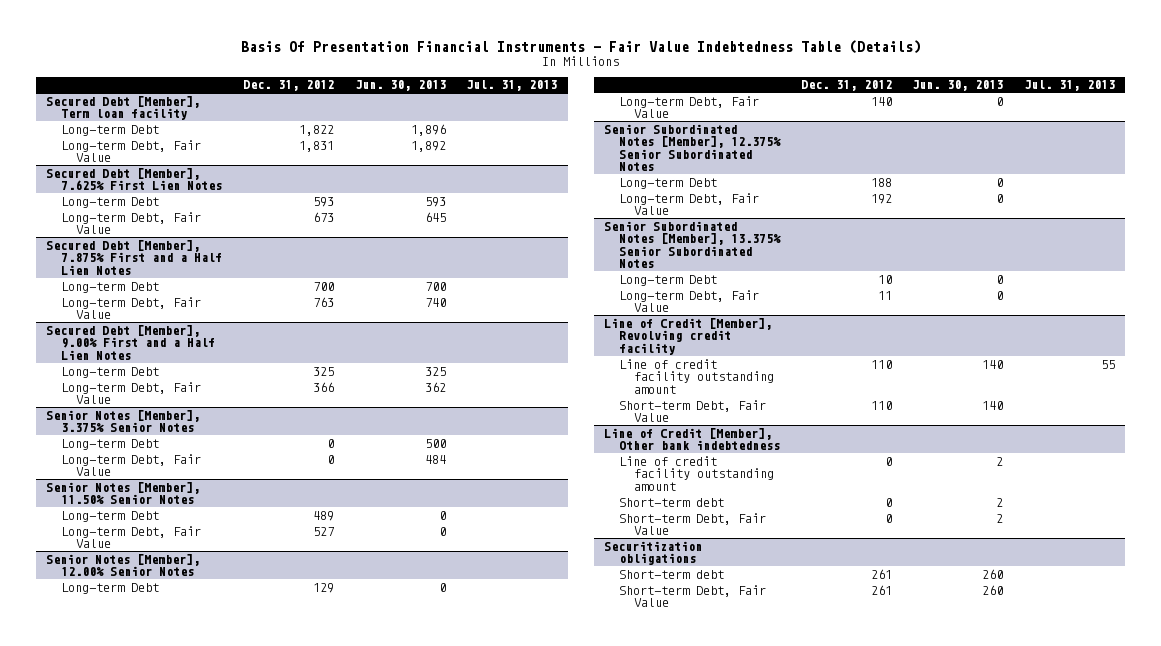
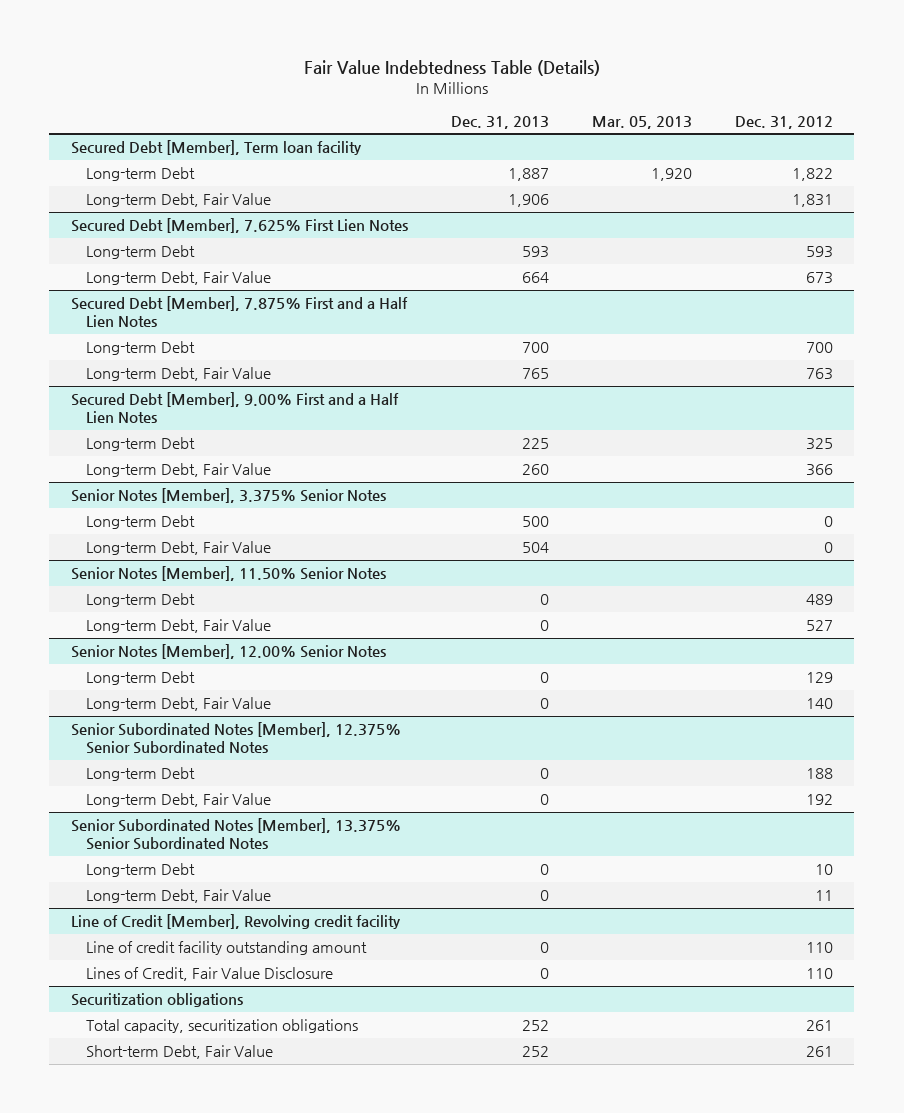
- Basis Of Presentation Financial Instruments - Fair Value Indebtedness Table (Details)
+ Fair Value Indebtedness Table (Details)
- | Dec. 31, 2012 | Jun. 30, 2013 | Jul. 31, 2013
+ | Dec. 31, 2013 | Mar. 05, 2013 | Dec. 31, 2012
@ Line of Credit [Member], Revolving credit facility
- Short-term Debt, Fair Value | 110 | 140 |
- Line of Credit [Member], Other bank indebtedness
- Line of credit facility outstanding amount | 0 | 2 |
- Short-term debt | 0 | 2 |
- Short-term Debt, Fair Value | 0 | 2 |
@ Line of Credit [Member], Revolving credit facility
+ Lines of Credit, Fair Value Disclosure | 0 | | 110
@ Securitization obligations
- Short-term debt | 261 | 260 |
+ Total capacity, securitization obligations | 252 | | 261

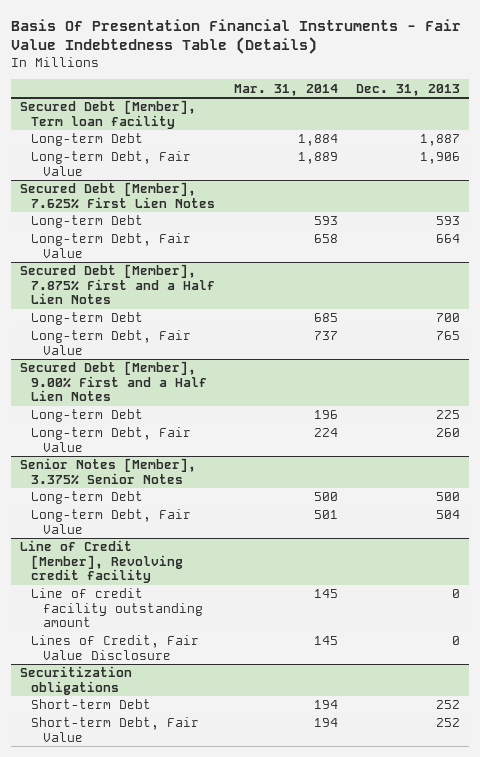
- Fair Value Indebtedness Table (Details)
+ Basis Of Presentation Financial Instruments - Fair Value Indebtedness Table (Details)
- | Dec. 31, 2013 | Mar. 05, 2013 | Dec. 31, 2012
+ | Mar. 31, 2014 | Dec. 31, 2013
- Senior Notes [Member], 11.50% Senior Notes
- Long-term Debt | 0 | | 489
- Long-term Debt, Fair Value | 0 | | 527
- Senior Notes [Member], 12.00% Senior Notes
- Long-term Debt | 0 | | 129
- Long-term Debt, Fair Value | 0 | | 140
- Senior Subordinated Notes [Member], 12.375% Senior Subordinated Notes
- Long-term Debt | 0 | | 188
- Long-term Debt, Fair Value | 0 | | 192
- Senior Subordinated Notes [Member], 13.375% Senior Subordinated Notes
- Long-term Debt | 0 | | 10
- Long-term Debt, Fair Value | 0 | | 11
@ Securitization obligations
- Total capacity, securitization obligations | 252 | | 261
+ Short-term Debt | 194 | 252

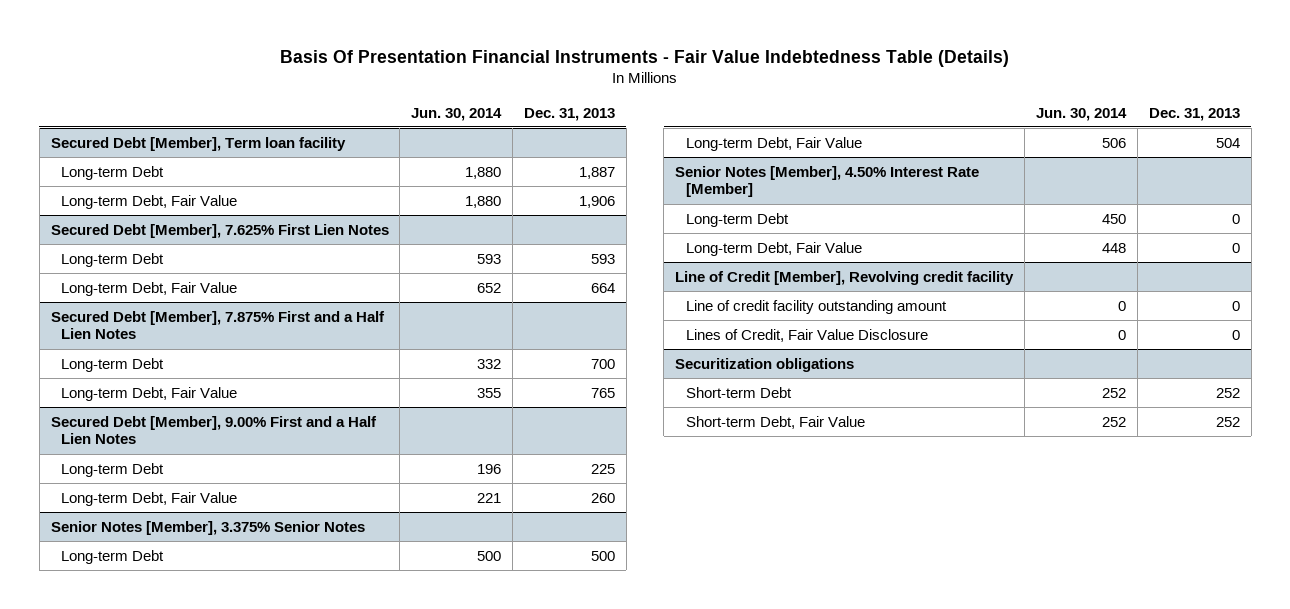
- | Mar. 31, 2014 | Dec. 31, 2013
+ | Jun. 30, 2014 | Dec. 31, 2013
+ Senior Notes [Member], 4.50% Interest Rate [Member]
+ Long-term Debt | 450 | 0
+ Long-term Debt, Fair Value | 448 | 0

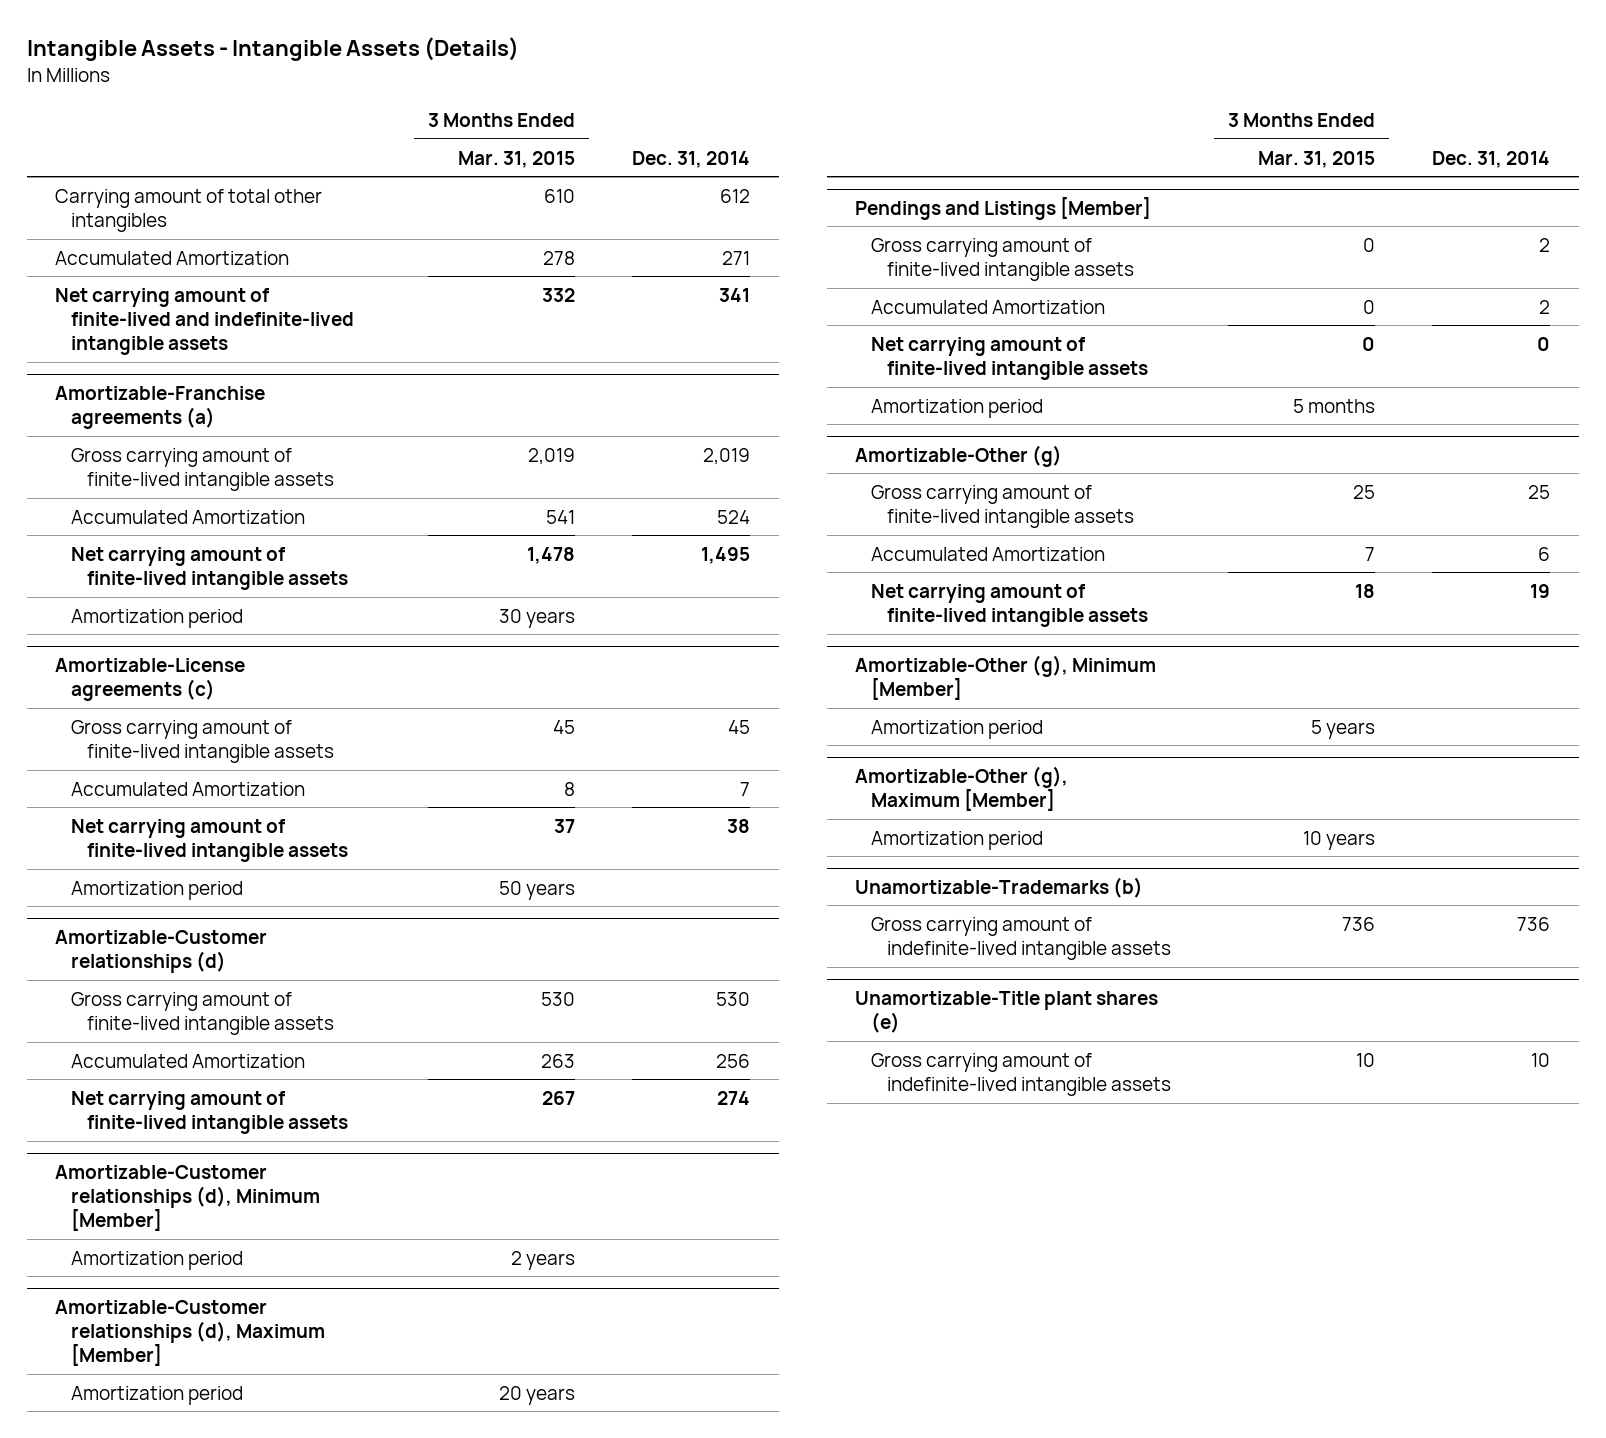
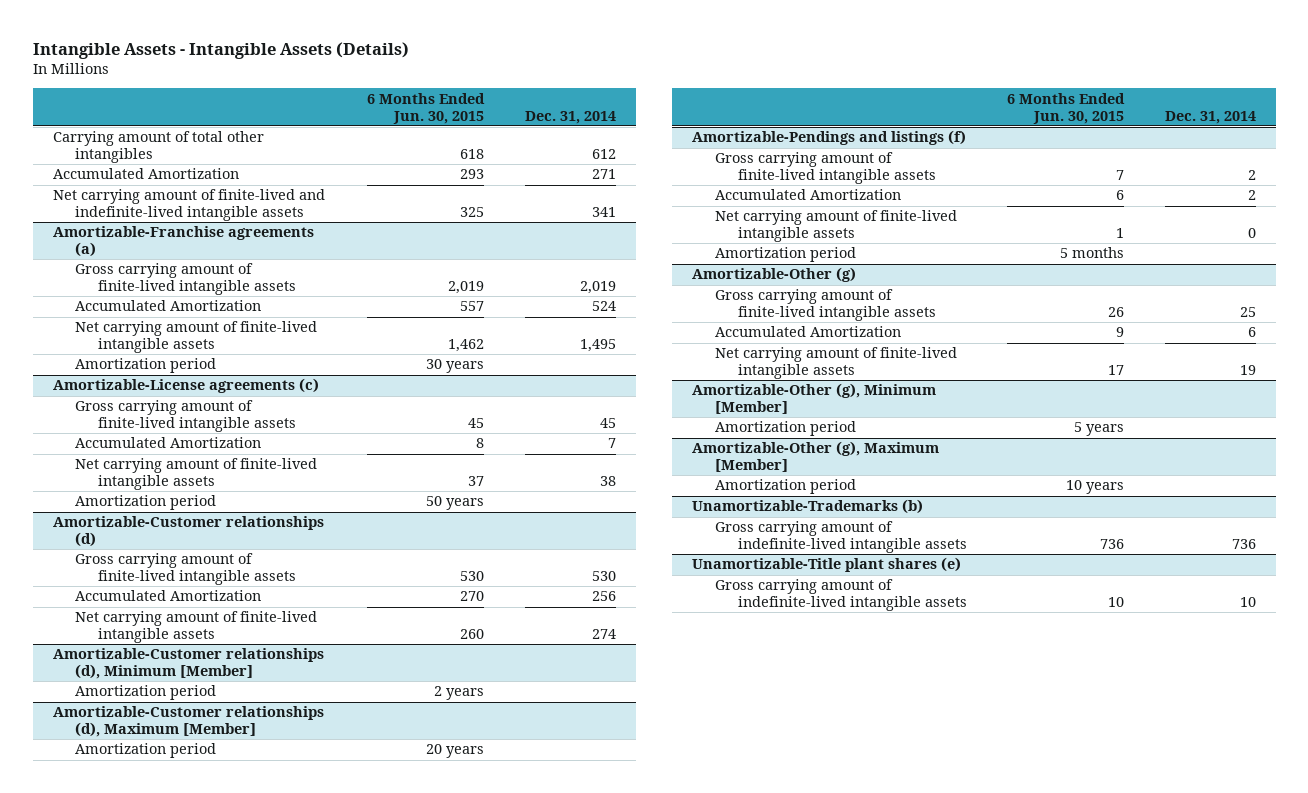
- | 3 Months Ended Mar. 31, 2015 | Dec. 31, 2014
+ | 6 Months Ended Jun. 30, 2015 | Dec. 31, 2014
- Pendings and Listings [Member]
+ Amortizable-Pendings and listings (f)

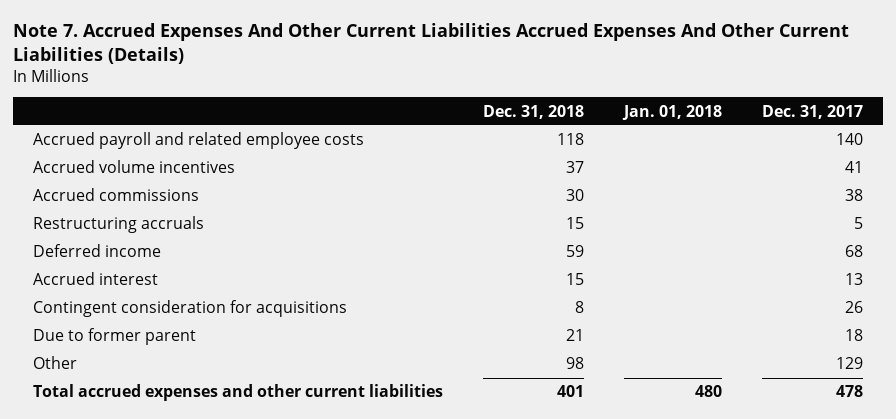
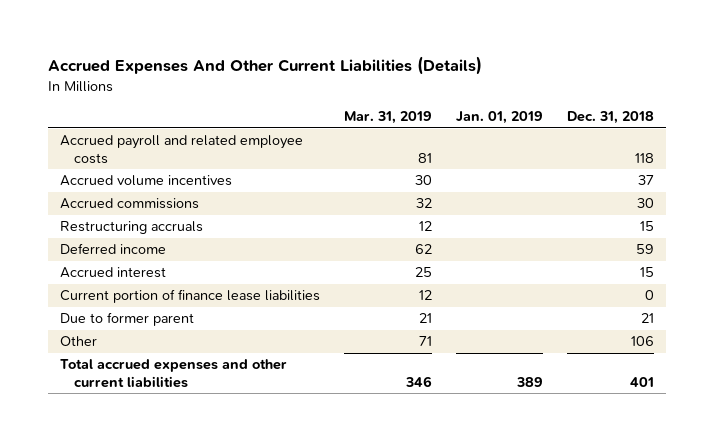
- Note 7. Accrued Expenses And Other Current Liabilities Accrued Expenses And Other Current Liabilities (Details)
+ Accrued Expenses And Other Current Liabilities (Details)
- | Dec. 31, 2018 | Jan. 01, 2018 | Dec. 31, 2017
+ | Mar. 31, 2019 | Jan. 01, 2019 | Dec. 31, 2018
- Contingent consideration for acquisitions | 8 | | 26
+ Current portion of finance lease liabilities | 12 | | 0
- Other | 98 | | 129
+ Other | 71 | | 106

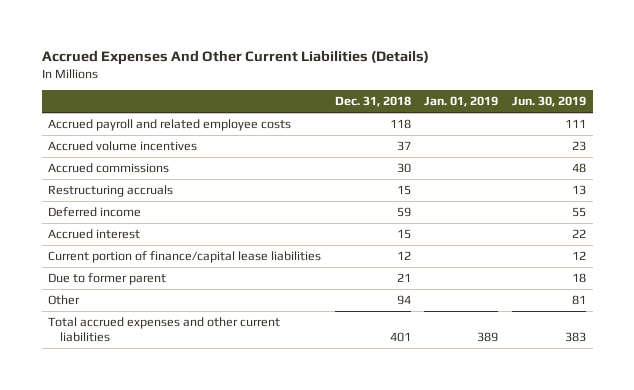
- | Mar. 31, 2019 | Jan. 01, 2019 | Dec. 31, 2018
+ | Dec. 31, 2018 | Jan. 01, 2019 | Jun. 30, 2019
- Current portion of finance lease liabilities | 12 | | 0
+ Current portion of finance/capital lease liabilities | 12 | | 12
- Other | 71 | | 106
+ Other | 94 | | 81

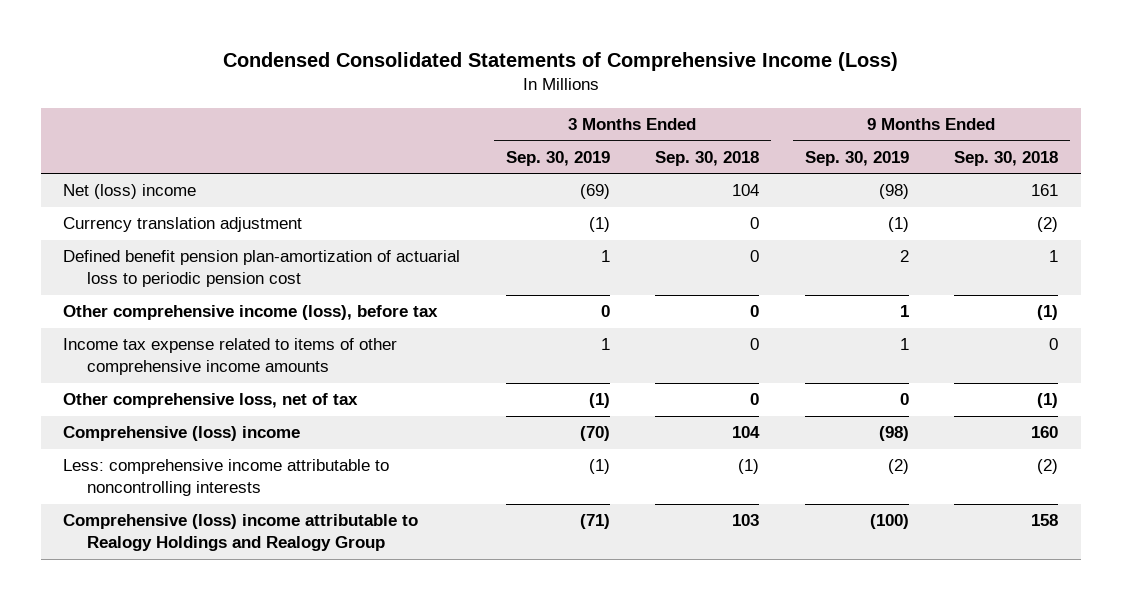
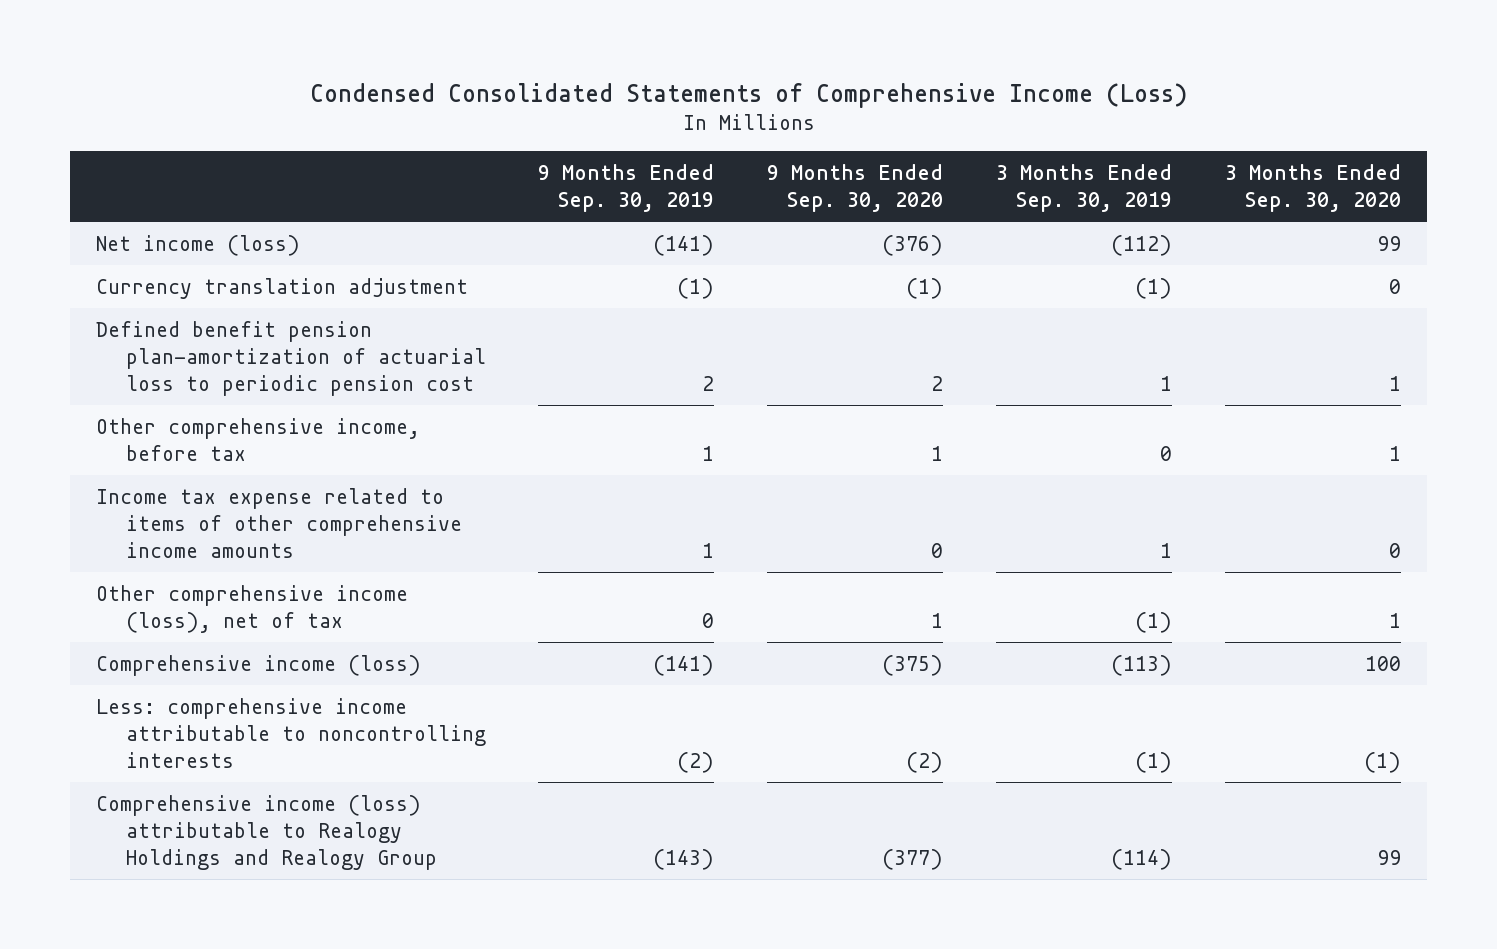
- | 3 Months Ended Sep. 30, 2019 | 3 Months Ended Sep. 30, 2018 | 9 Months Ended Sep. 30, 2019 | 9 Months Ended Sep. 30, 2018
+ | 9 Months Ended Sep. 30, 2019 | 9 Months Ended Sep. 30, 2020 | 3 Months Ended Sep. 30, 2019 | 3 Months Ended Sep. 30, 2020
- Net (loss) income | (69) | 104 | (98) | 161
+ Net income (loss) | (141) | (376) | (112) | 99
- Other comprehensive income (loss), before tax | 0 | 0 | 1 | (1)
+ Other comprehensive income, before tax | 1 | 1 | 0 | 1
- Other comprehensive loss, net of tax | (1) | 0 | 0 | (1)
- Comprehensive (loss) income | (70) | 104 | (98) | 160
+ Other comprehensive income (loss), net of tax | 0 | 1 | (1) | 1
+ Comprehensive income (loss) | (141) | (375) | (113) | 100
- Comprehensive (loss) income attributable to Realogy Holdings and Realogy Group | (71) | 103 | (100) | 158
+ Comprehensive income (loss) attributable to Realogy Holdings and Realogy Group | (143) | (377) | (114) | 99

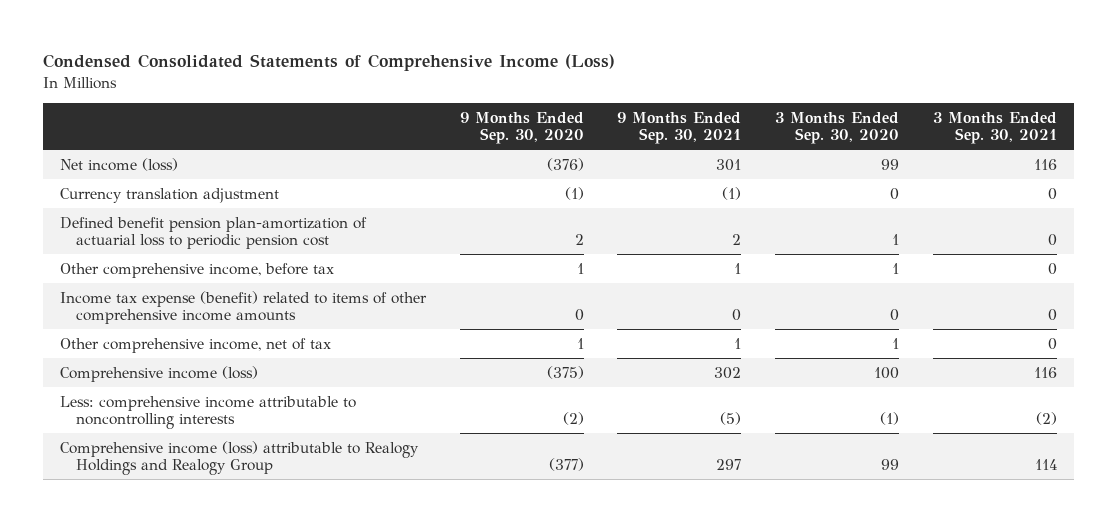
- | 9 Months Ended Sep. 30, 2019 | 9 Months Ended Sep. 30, 2020 | 3 Months Ended Sep. 30, 2019 | 3 Months Ended Sep. 30, 2020
+ | 9 Months Ended Sep. 30, 2020 | 9 Months Ended Sep. 30, 2021 | 3 Months Ended Sep. 30, 2020 | 3 Months Ended Sep. 30, 2021
- Income tax expense related to items of other comprehensive income amounts | 1 | 0 | 1 | 0
- Other comprehensive income (loss), net of tax | 0 | 1 | (1) | 1
+ Income tax expense (benefit) related to items of other comprehensive income amounts | 0 | 0 | 0 | 0
+ Other comprehensive income, net of tax | 1 | 1 | 1 | 0

